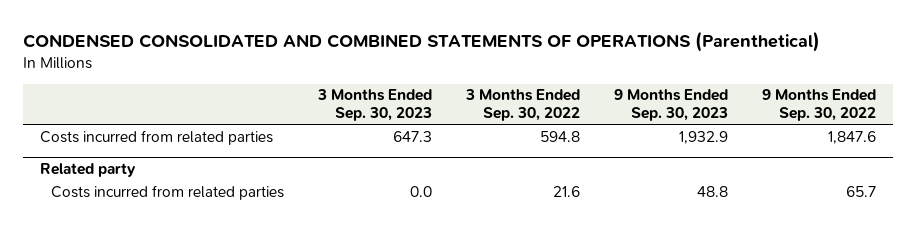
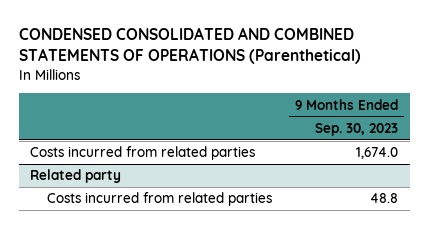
- | 3 Months Ended Sep. 30, 2023 | 3 Months Ended Sep. 30, 2022 | 9 Months Ended Sep. 30, 2023 | 9 Months Ended Sep. 30, 2022
+ | 9 Months Ended Sep. 30, 2023
- Costs incurred from related parties | 647.3 | 594.8 | 1,932.9 | 1,847.6
+ Costs incurred from related parties | 1,674.0

